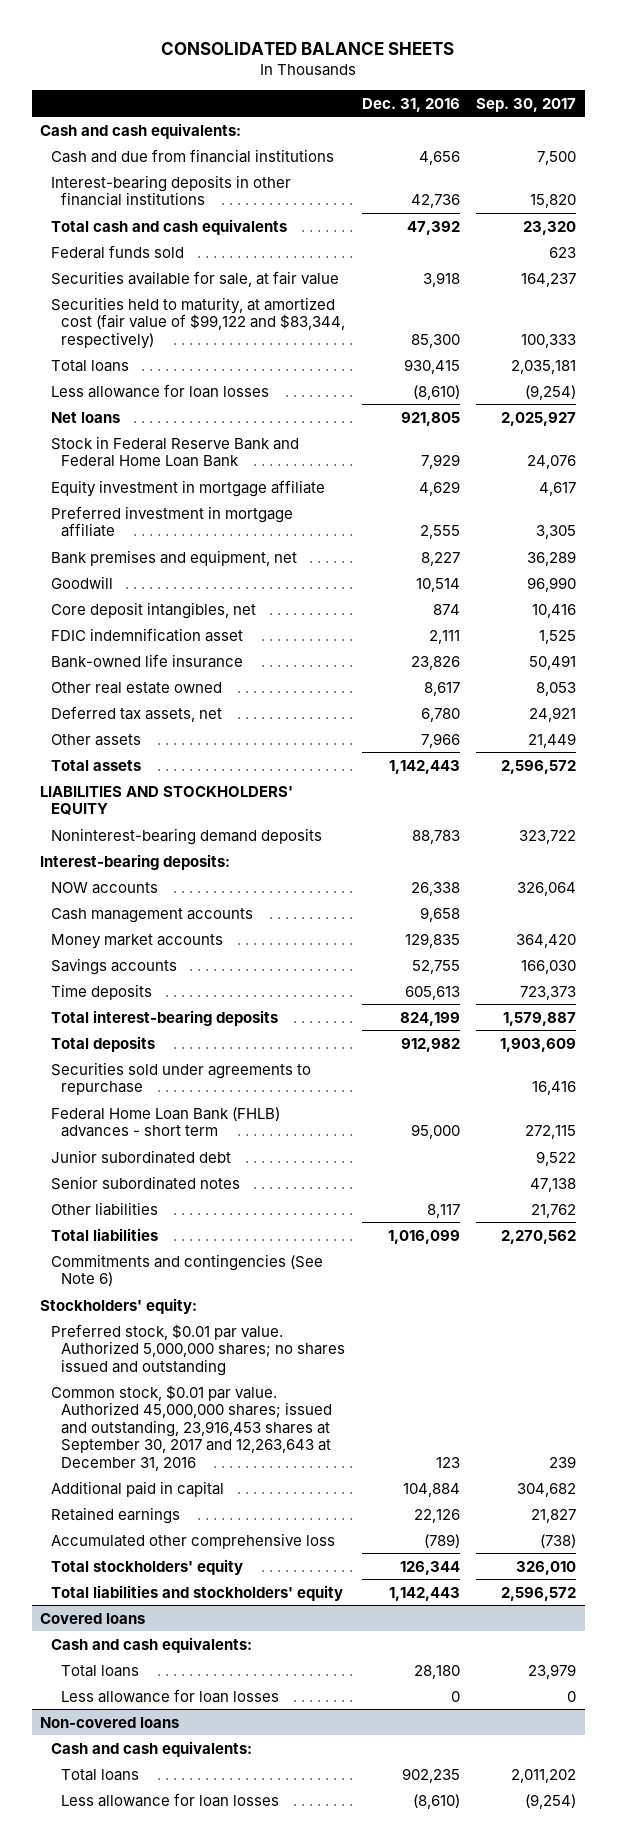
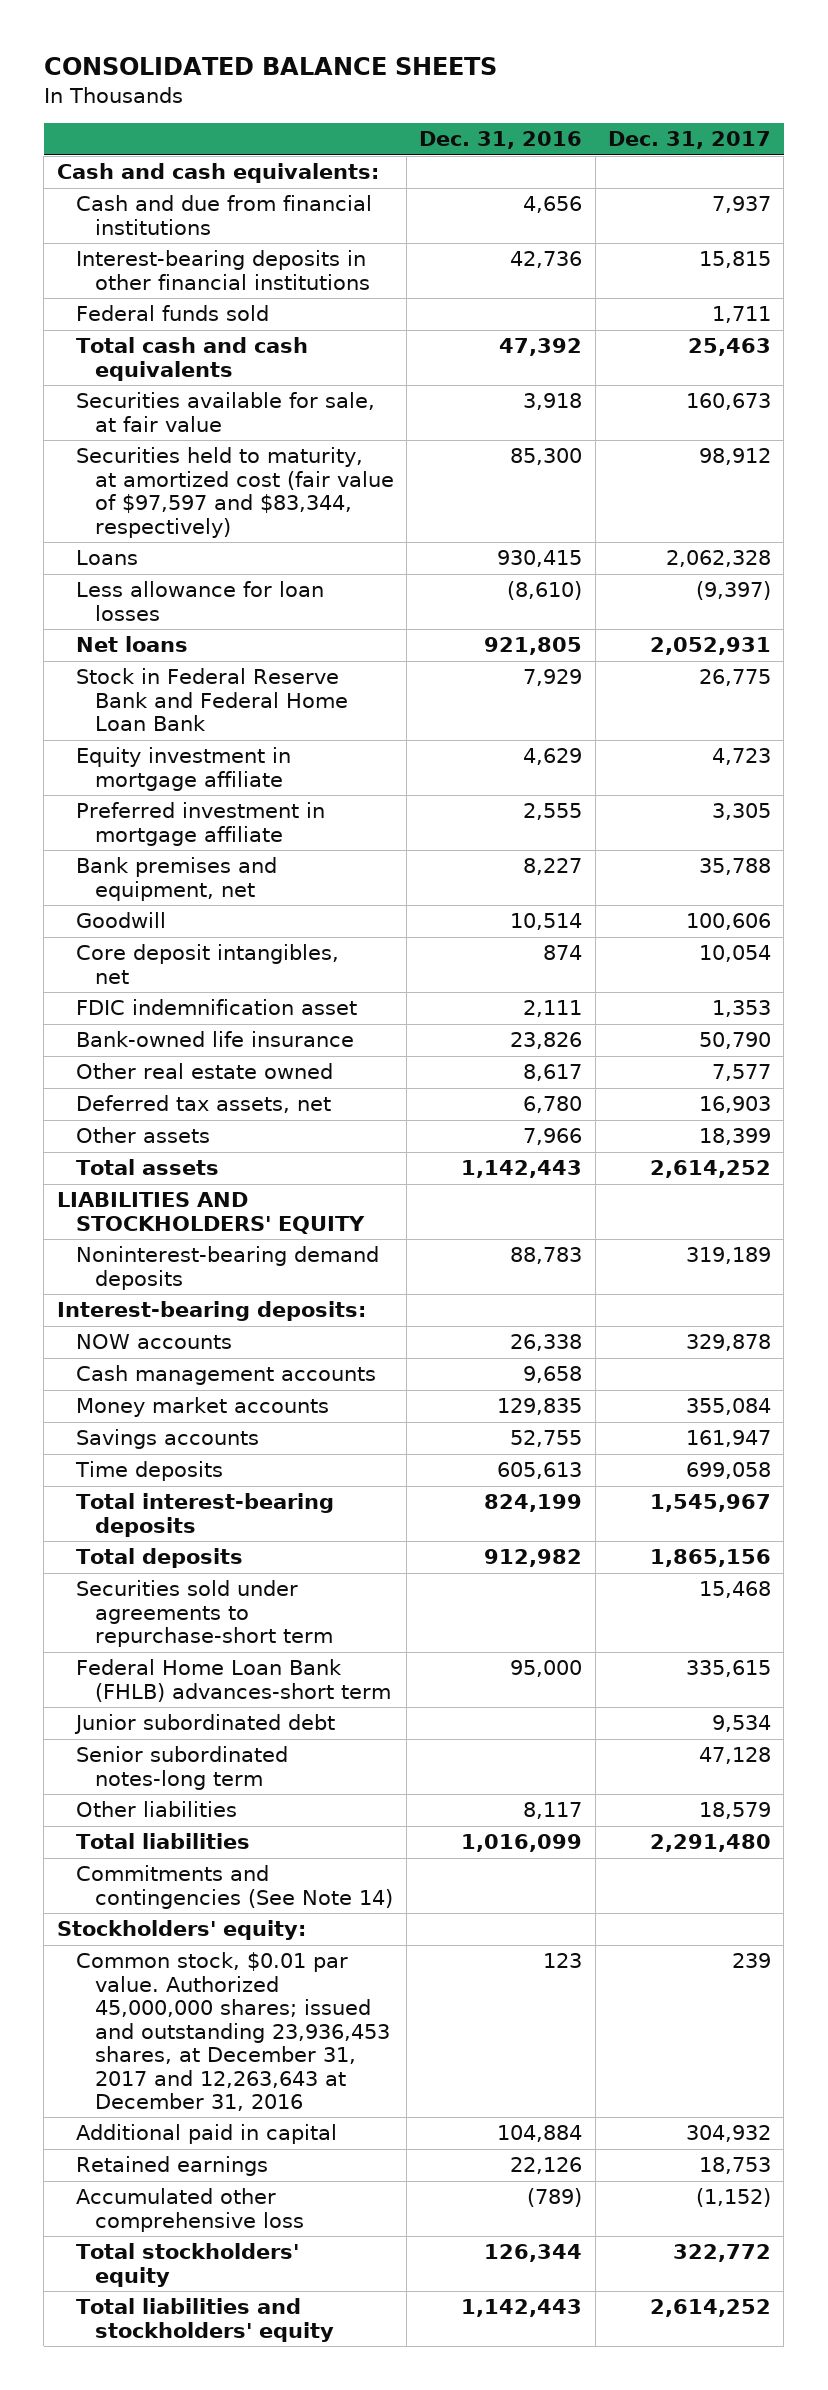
- | Dec. 31, 2016 | Sep. 30, 2017
+ | Dec. 31, 2016 | Dec. 31, 2017
moved down: Total cash and cash equivalents | 47,392 | 25,463
- Securities held to maturity, at amortized cost (fair value of $99,122 and $83,344, respectively) | 85,300 | 100,333
- Total loans | 930,415 | 2,035,181
+ Securities held to maturity, at amortized cost (fair value of $97,597 and $83,344, respectively) | 85,300 | 98,912
+ Loans | 930,415 | 2,062,328
- Securities sold under agreements to repurchase | | 16,416
- Federal Home Loan Bank (FHLB) advances - short term | 95,000 | 272,115
+ Securities sold under agreements to repurchase-short term | | 15,468
+ Federal Home Loan Bank (FHLB) advances-short term | 95,000 | 335,615
- Senior subordinated notes | | 47,138
+ Senior subordinated notes-long term | | 47,128
- Commitments and contingencies (See Note 6)
+ Commitments and contingencies (See Note 14)
- Preferred stock, $0.01 par value. Authorized 5,000,000 shares; no shares issued and outstanding
- Common stock, $0.01 par value. Authorized 45,000,000 shares; issued and outstanding, 23,916,453 shares at September 30, 2017 and 12,263,643 at December 31, 2016 | 123 | 239
+ Common stock, $0.01 par value. Authorized 45,000,000 shares; issued and outstanding 23,936,453 shares, at December 31, 2017 and 12,263,643 at December 31, 2016 | 123 | 239
- Covered loans
- Cash and cash equivalents:
- Total loans | 28,180 | 23,979
- Less allowance for loan losses | 0 | 0
- Non-covered loans
- Cash and cash equivalents:
- Total loans | 902,235 | 2,011,202
- Less allowance for loan losses | (8,610) | (9,254)

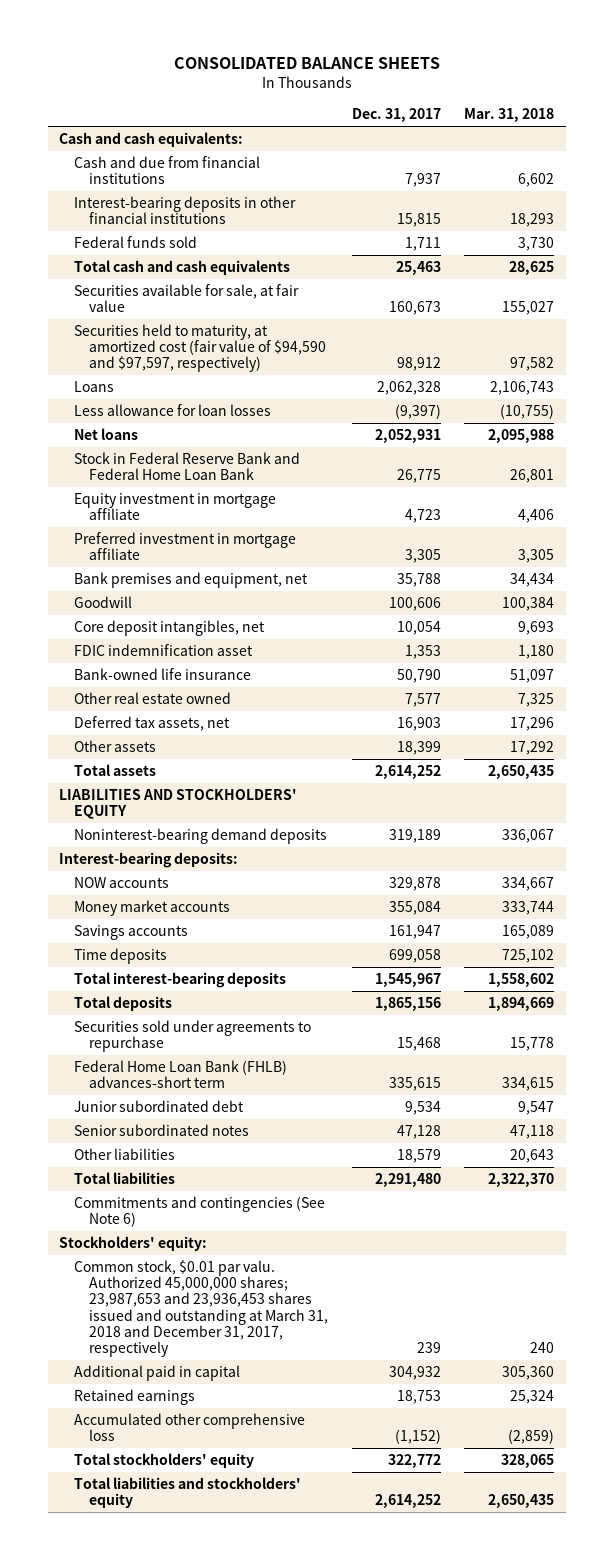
- | Dec. 31, 2016 | Dec. 31, 2017
+ | Dec. 31, 2017 | Mar. 31, 2018
- Securities held to maturity, at amortized cost (fair value of $97,597 and $83,344, respectively) | 85,300 | 98,912
+ Securities held to maturity, at amortized cost (fair value of $94,590 and $97,597, respectively) | 98,912 | 97,582
- Cash management accounts | 9,658 |
- Securities sold under agreements to repurchase-short term | | 15,468
+ Securities sold under agreements to repurchase | 15,468 | 15,778
- Senior subordinated notes-long term | | 47,128
+ Senior subordinated notes | 47,128 | 47,118
- Commitments and contingencies (See Note 14)
+ Commitments and contingencies (See Note 6)
- Common stock, $0.01 par value. Authorized 45,000,000 shares; issued and outstanding 23,936,453 shares, at December 31, 2017 and 12,263,643 at December 31, 2016 | 123 | 239
+ Common stock, $0.01 par valu. Authorized 45,000,000 shares; 23,987,653 and 23,936,453 shares issued and outstanding at March 31, 2018 and December 31, 2017, respectively | 239 | 240

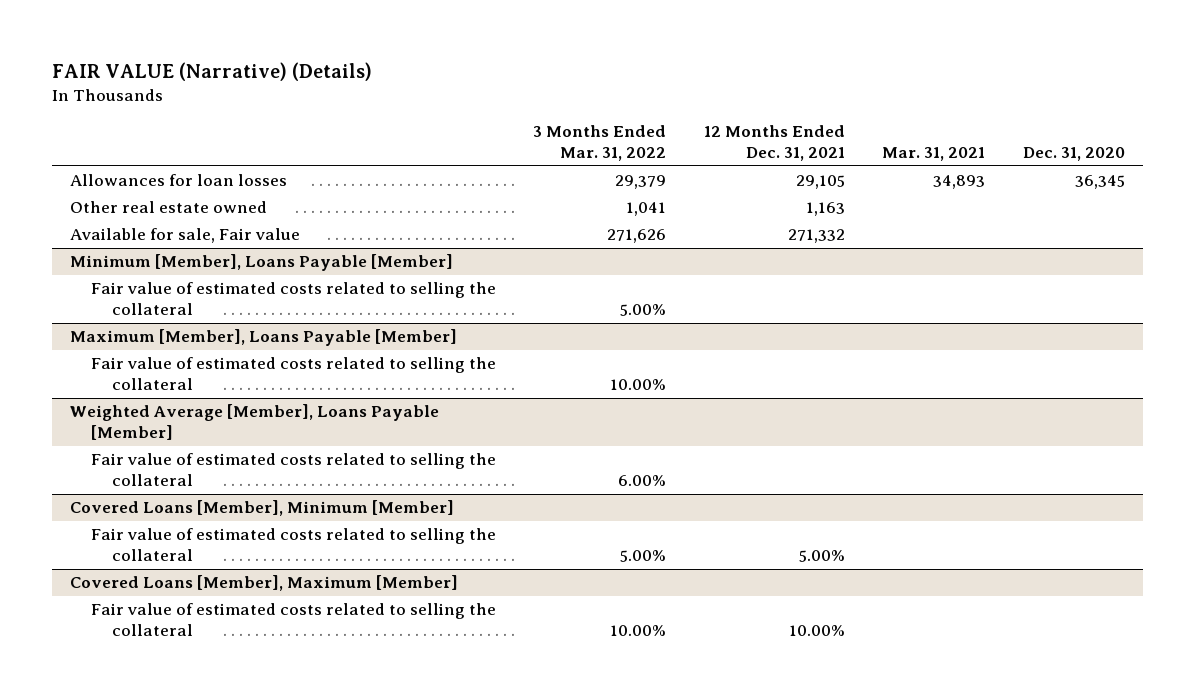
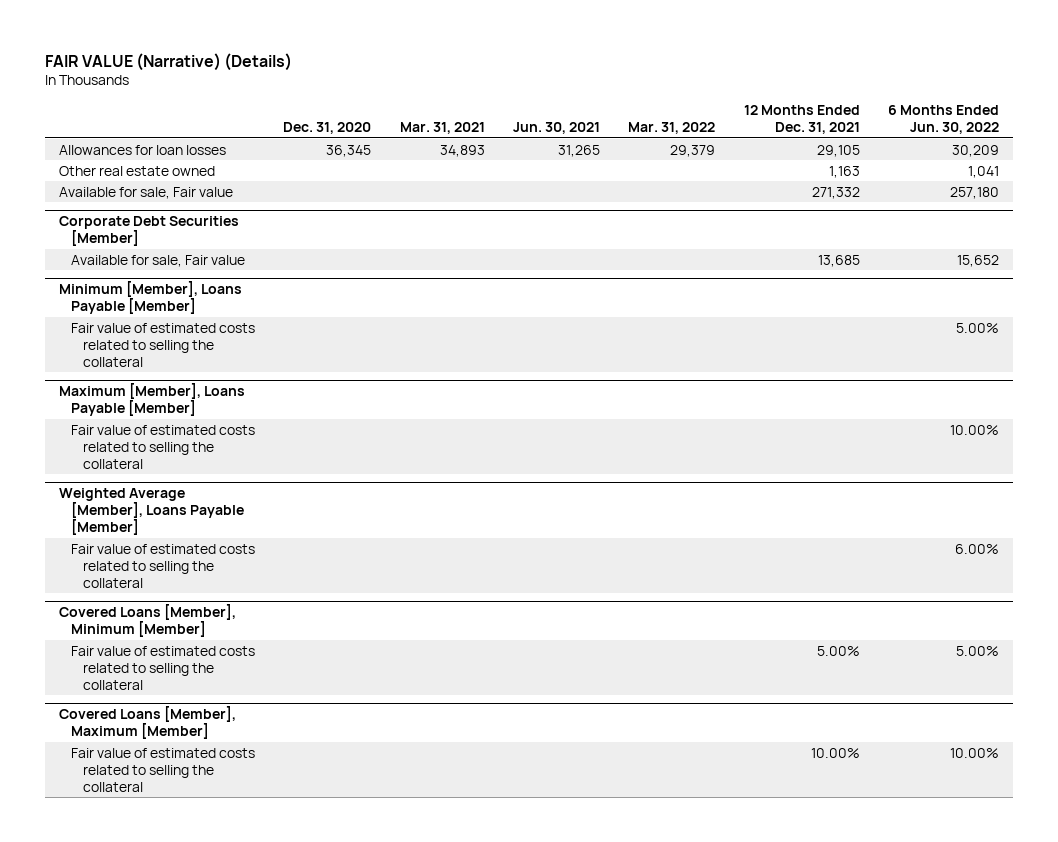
- | 3 Months Ended Mar. 31, 2022 | 12 Months Ended Dec. 31, 2021 | Mar. 31, 2021 | Dec. 31, 2020
+ | Dec. 31, 2020 | Mar. 31, 2021 | Jun. 30, 2021 | Mar. 31, 2022 | 12 Months Ended Dec. 31, 2021 | 6 Months Ended Jun. 30, 2022
+ Corporate Debt Securities [Member]
+ Available for sale, Fair value | | | | | 13,685 | 15,652

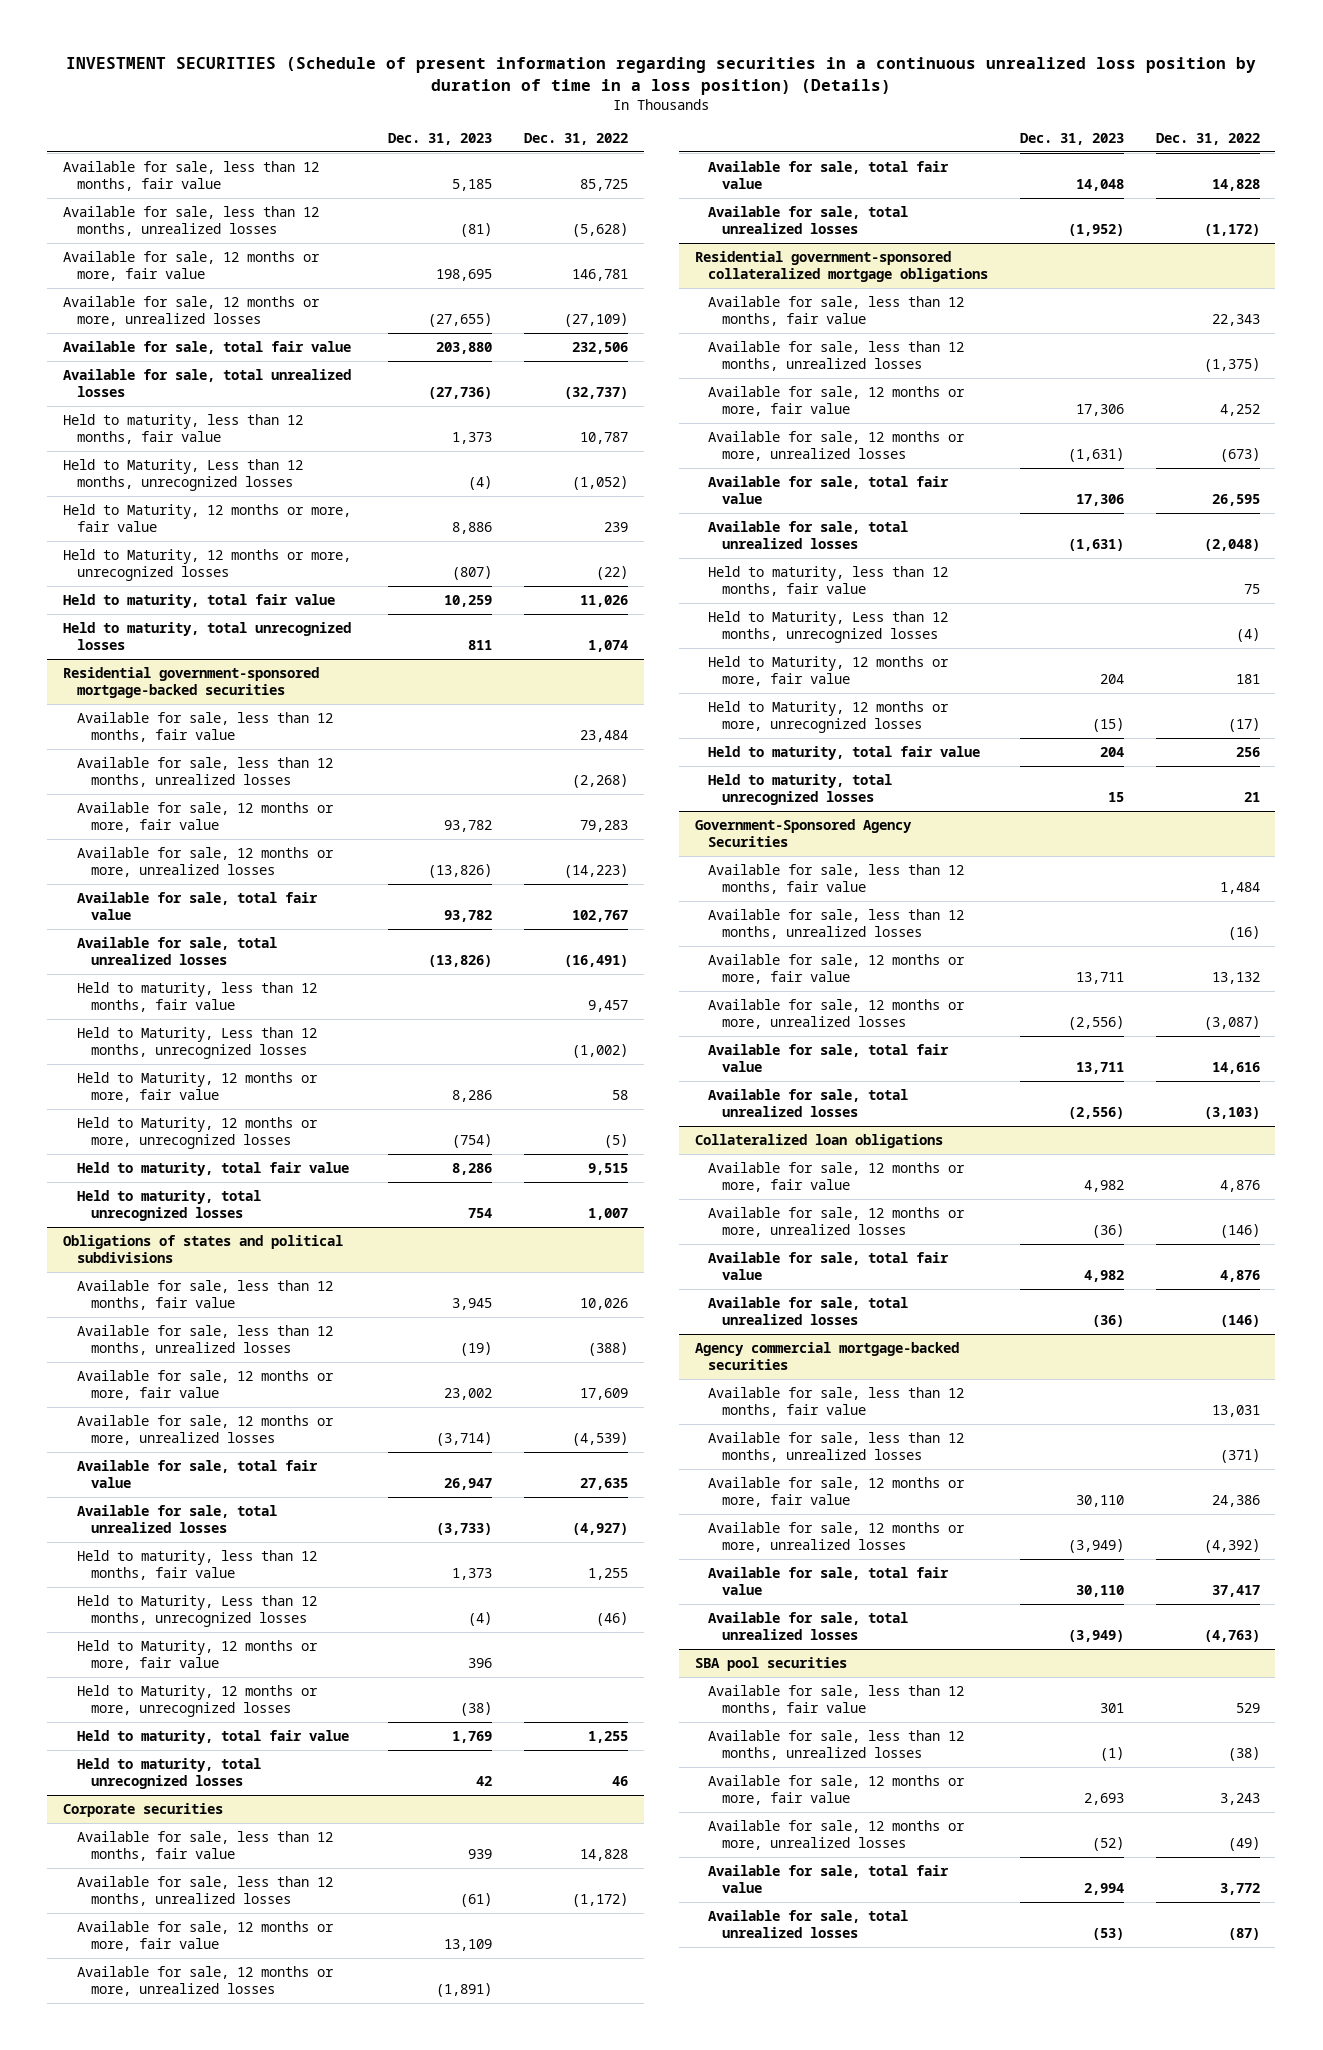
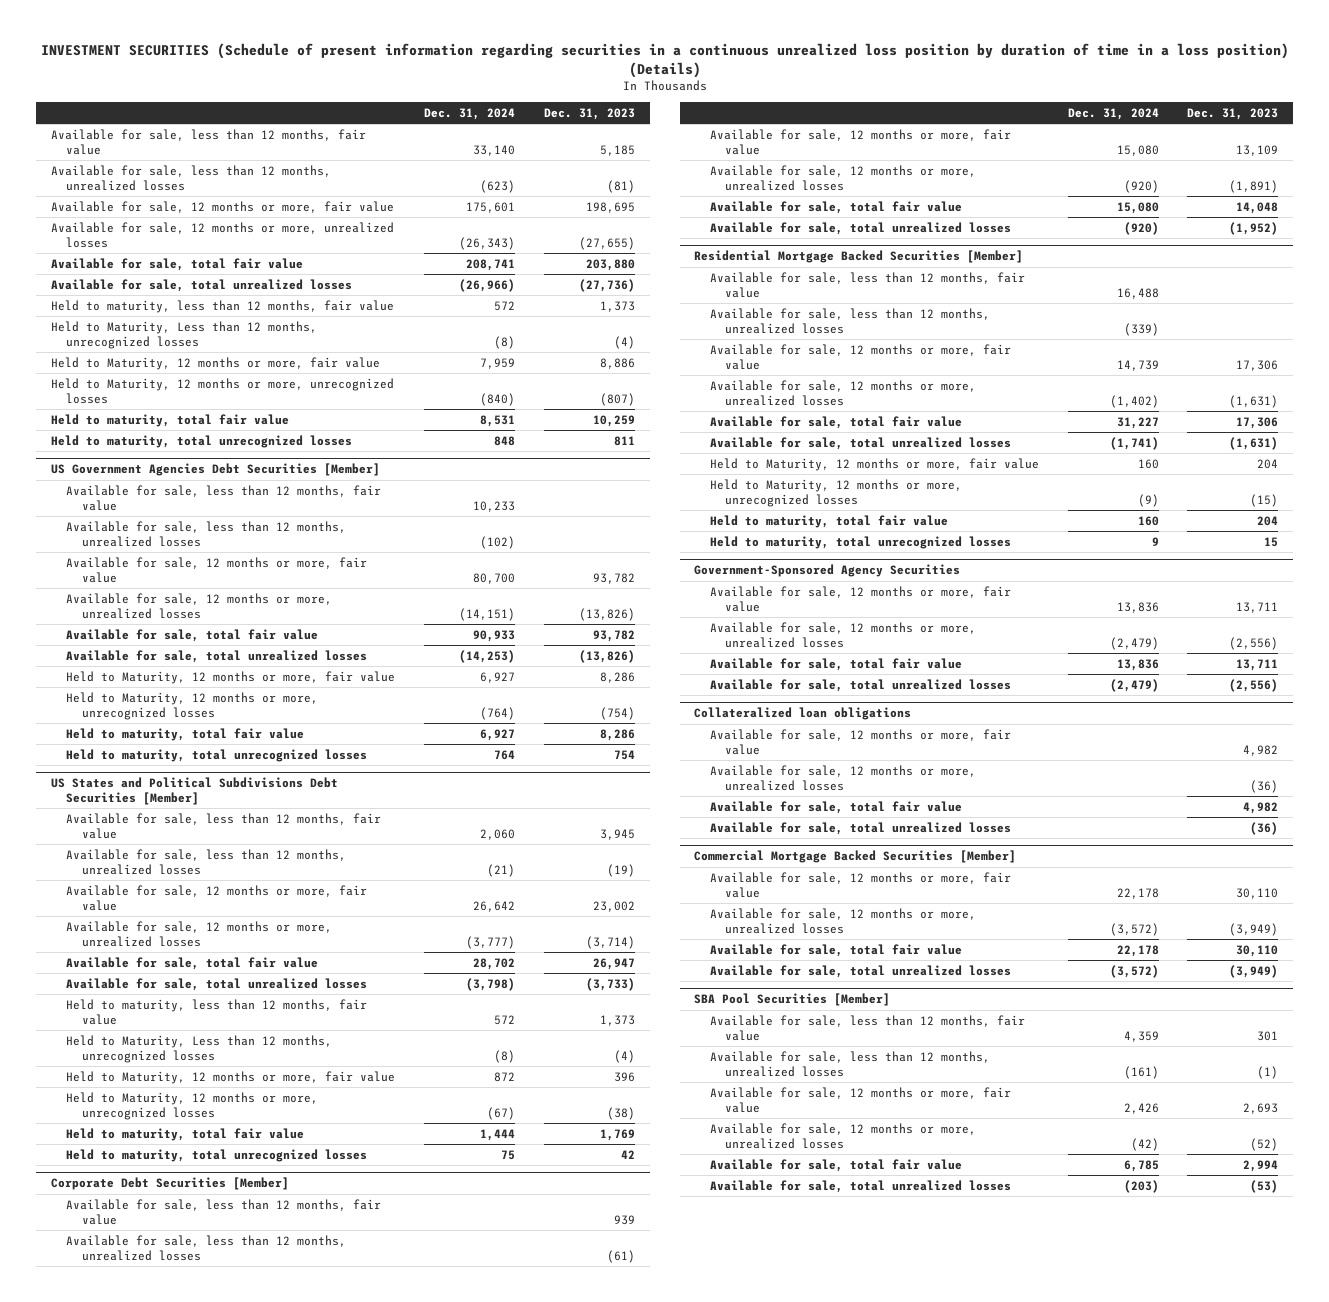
- | Dec. 31, 2023 | Dec. 31, 2022
+ | Dec. 31, 2024 | Dec. 31, 2023
- Residential government-sponsored mortgage-backed securities
+ US Government Agencies Debt Securities [Member]
- Held to maturity, less than 12 months, fair value | | 9,457
- Held to Maturity, Less than 12 months, unrecognized losses | | (1,002)
- Obligations of states and political subdivisions
+ US States and Political Subdivisions Debt Securities [Member]
- Corporate securities
+ Corporate Debt Securities [Member]
- Residential government-sponsored collateralized mortgage obligations
+ Residential Mortgage Backed Securities [Member]
- Held to maturity, less than 12 months, fair value | | 75
- Held to Maturity, Less than 12 months, unrecognized losses | | (4)
@ Government-Sponsored Agency Securities
- Available for sale, less than 12 months, fair value | | 1,484
- Available for sale, less than 12 months, unrealized losses | | (16)
- Agency commercial mortgage-backed securities
- Available for sale, less than 12 months, fair value | | 13,031
- Available for sale, less than 12 months, unrealized losses | | (371)
+ Commercial Mortgage Backed Securities [Member]
- SBA pool securities
+ SBA Pool Securities [Member]

